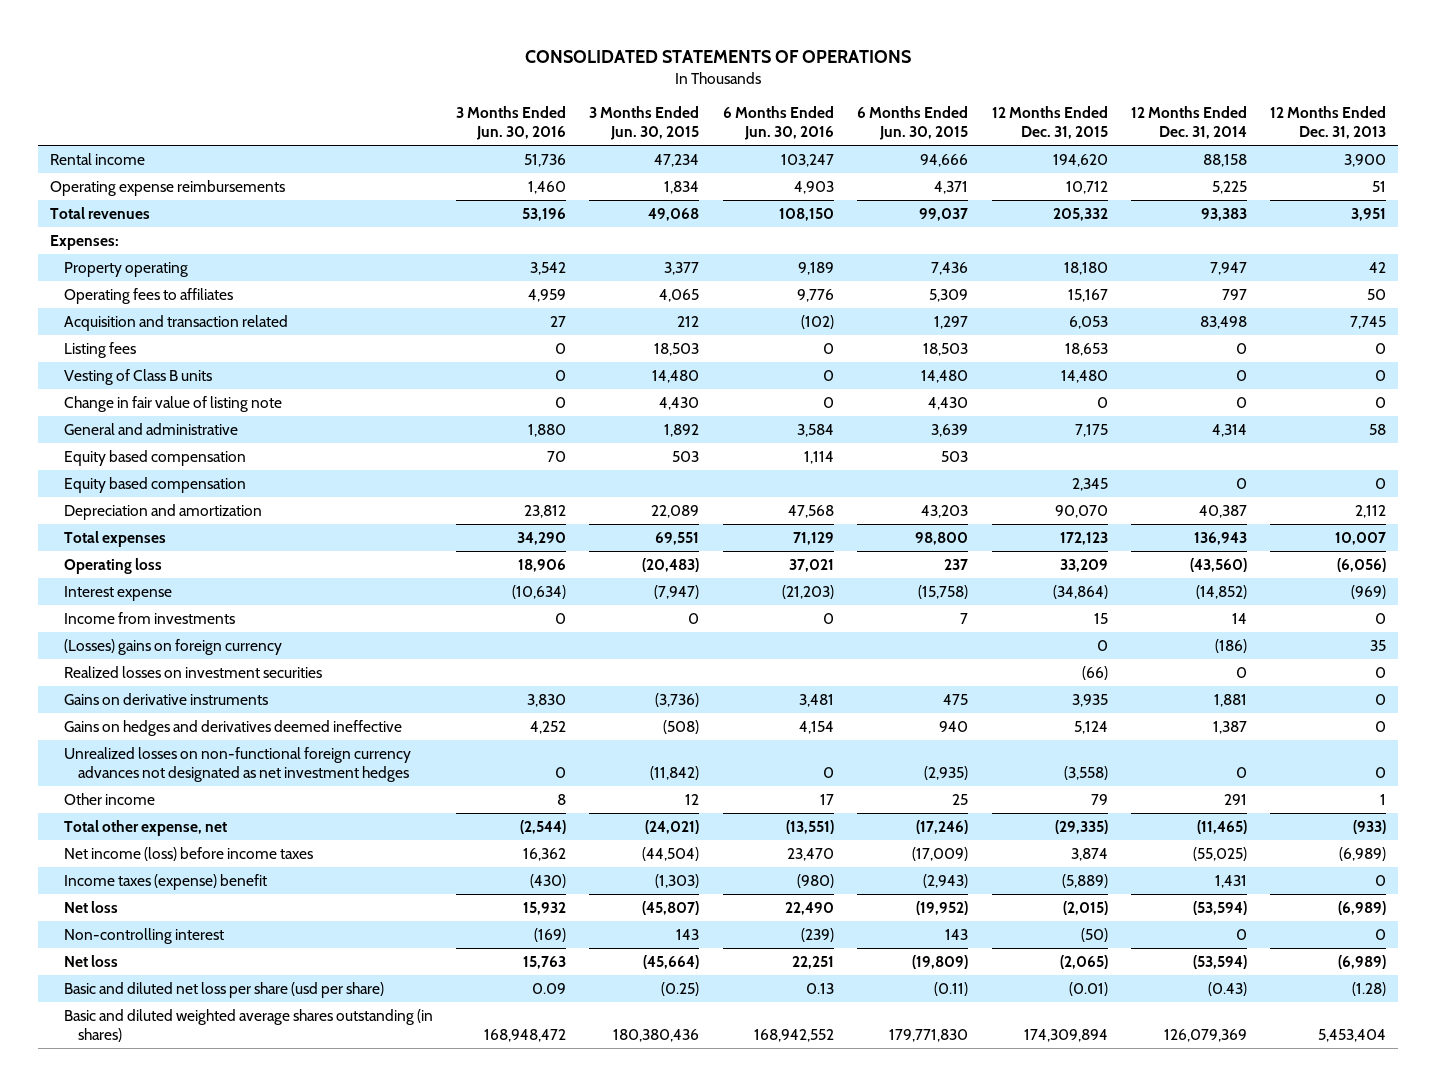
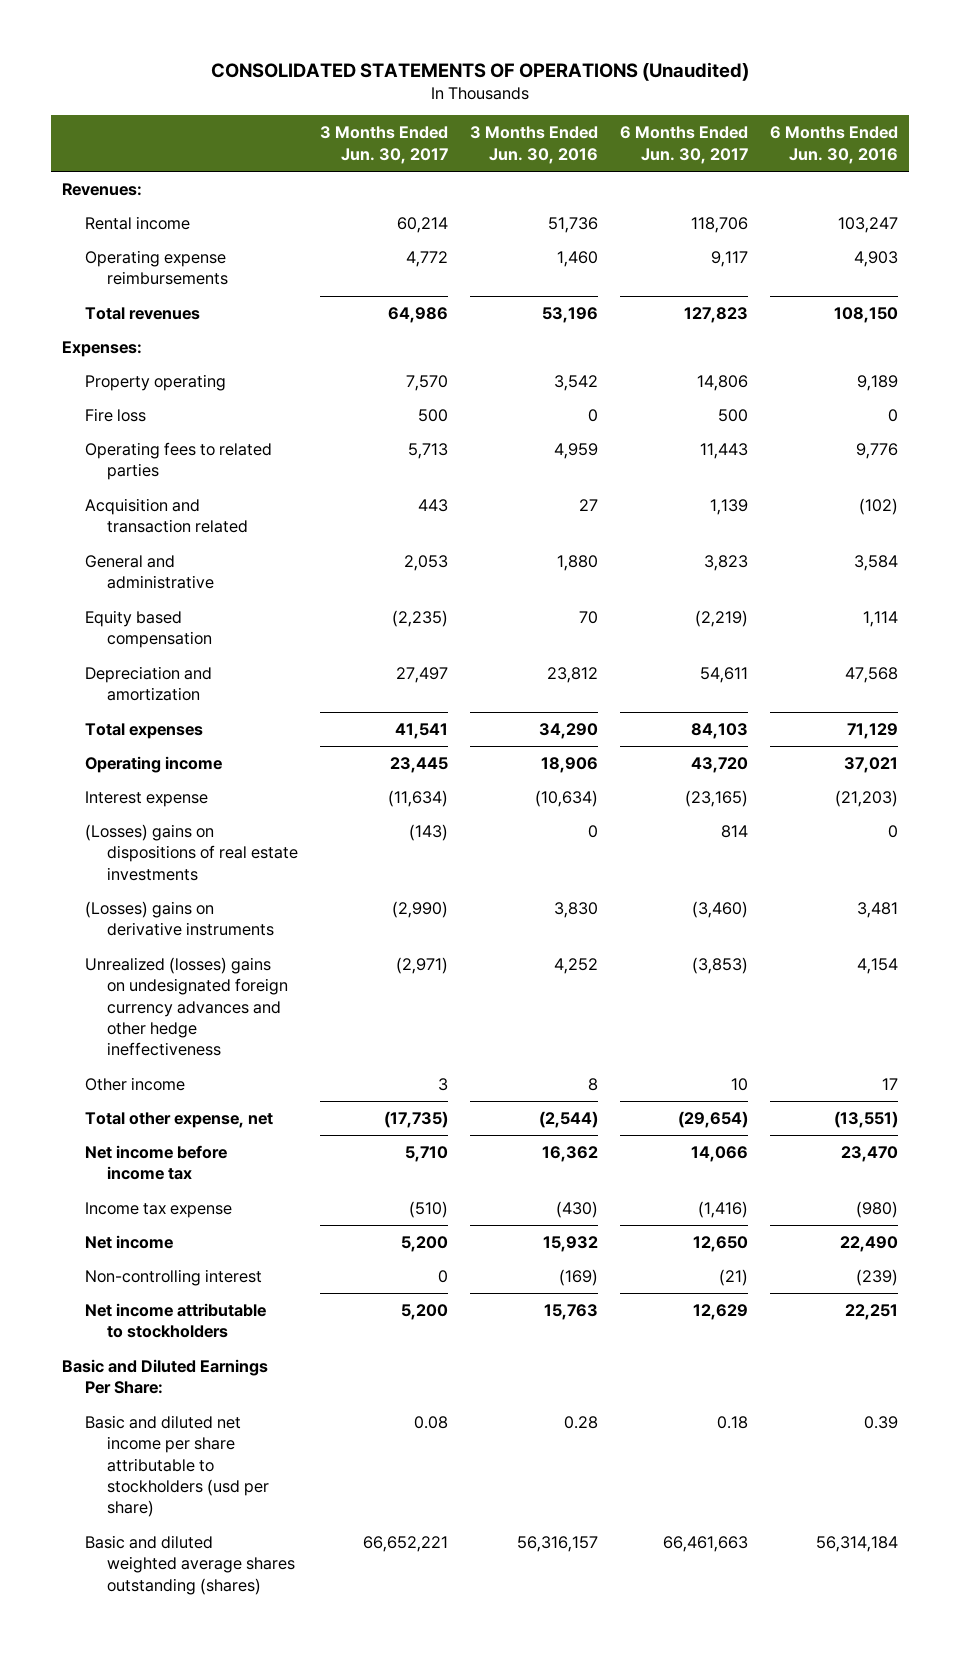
- CONSOLIDATED STATEMENTS OF OPERATIONS
+ CONSOLIDATED STATEMENTS OF OPERATIONS (Unaudited)
- | 3 Months Ended Jun. 30, 2016 | 3 Months Ended Jun. 30, 2015 | 6 Months Ended Jun. 30, 2016 | 6 Months Ended Jun. 30, 2015 | 12 Months Ended Dec. 31, 2015 | 12 Months Ended Dec. 31, 2014 | 12 Months Ended Dec. 31, 2013
+ | 3 Months Ended Jun. 30, 2017 | 3 Months Ended Jun. 30, 2016 | 6 Months Ended Jun. 30, 2017 | 6 Months Ended Jun. 30, 2016
+ Revenues:
- Operating fees to affiliates | 4,959 | 4,065 | 9,776 | 5,309 | 15,167 | 797 | 50
+ Fire loss | 500 | 0 | 500 | 0
+ Operating fees to related parties | 5,713 | 4,959 | 11,443 | 9,776
- Listing fees | 0 | 18,503 | 0 | 18,503 | 18,653 | 0 | 0
- Vesting of Class B units | 0 | 14,480 | 0 | 14,480 | 14,480 | 0 | 0
- Change in fair value of listing note | 0 | 4,430 | 0 | 4,430 | 0 | 0 | 0
- Equity based compensation | | | | | 2,345 | 0 | 0
- Operating loss | 18,906 | (20,483) | 37,021 | 237 | 33,209 | (43,560) | (6,056)
+ Operating income | 23,445 | 18,906 | 43,720 | 37,021
- Income from investments | 0 | 0 | 0 | 7 | 15 | 14 | 0
- (Losses) gains on foreign currency | | | | | 0 | (186) | 35
- Realized losses on investment securities | | | | | (66) | 0 | 0
- Gains on derivative instruments | 3,830 | (3,736) | 3,481 | 475 | 3,935 | 1,881 | 0
- Gains on hedges and derivatives deemed ineffective | 4,252 | (508) | 4,154 | 940 | 5,124 | 1,387 | 0
- Unrealized losses on non-functional foreign currency advances not designated as net investment hedges | 0 | (11,842) | 0 | (2,935) | (3,558) | 0 | 0
+ (Losses) gains on dispositions of real estate investments | (143) | 0 | 814 | 0
+ (Losses) gains on derivative instruments | (2,990) | 3,830 | (3,460) | 3,481
+ Unrealized (losses) gains on undesignated foreign currency advances and other hedge ineffectiveness | (2,971) | 4,252 | (3,853) | 4,154
- Net income (loss) before income taxes | 16,362 | (44,504) | 23,470 | (17,009) | 3,874 | (55,025) | (6,989)
- Income taxes (expense) benefit | (430) | (1,303) | (980) | (2,943) | (5,889) | 1,431 | 0
- Net loss | 15,932 | (45,807) | 22,490 | (19,952) | (2,015) | (53,594) | (6,989)
+ Net income before income tax | 5,710 | 16,362 | 14,066 | 23,470
+ Income tax expense | (510) | (430) | (1,416) | (980)
+ Net income | 5,200 | 15,932 | 12,650 | 22,490
- Net loss | 15,763 | (45,664) | 22,251 | (19,809) | (2,065) | (53,594) | (6,989)
- Basic and diluted net loss per share (usd per share) | 0.09 | (0.25) | 0.13 | (0.11) | (0.01) | (0.43) | (1.28)
- Basic and diluted weighted average shares outstanding (in shares) | 168,948,472 | 180,380,436 | 168,942,552 | 179,771,830 | 174,309,894 | 126,079,369 | 5,453,404
+ Net income attributable to stockholders | 5,200 | 15,763 | 12,629 | 22,251
+ Basic and Diluted Earnings Per Share:
+ Basic and diluted net income per share attributable to stockholders (usd per share) | 0.08 | 0.28 | 0.18 | 0.39
+ Basic and diluted weighted average shares outstanding (shares) | 66,652,221 | 56,316,157 | 66,461,663 | 56,314,184

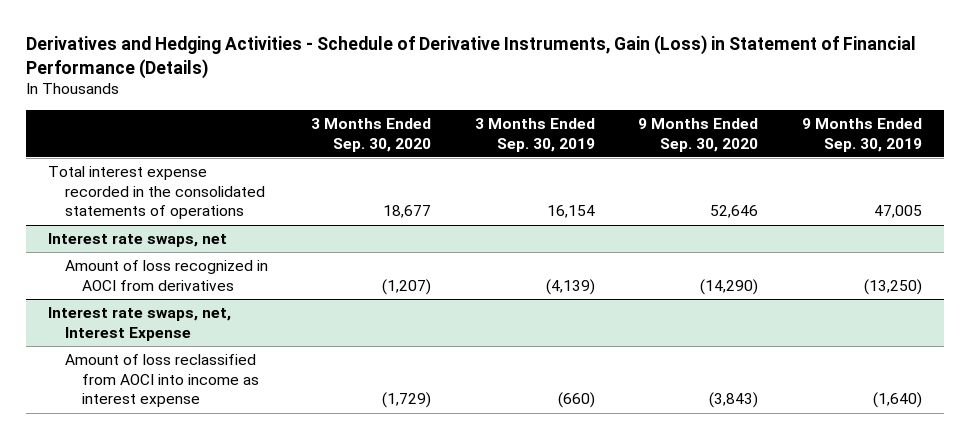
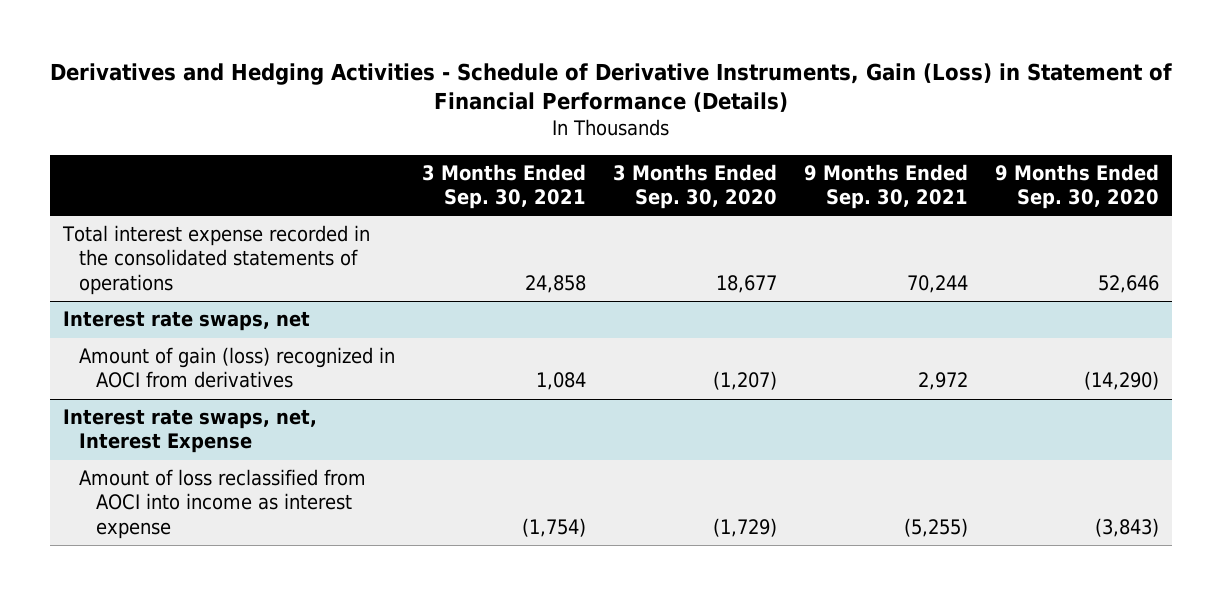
- | 3 Months Ended Sep. 30, 2020 | 3 Months Ended Sep. 30, 2019 | 9 Months Ended Sep. 30, 2020 | 9 Months Ended Sep. 30, 2019
+ | 3 Months Ended Sep. 30, 2021 | 3 Months Ended Sep. 30, 2020 | 9 Months Ended Sep. 30, 2021 | 9 Months Ended Sep. 30, 2020
@ Interest rate swaps, net
- Amount of loss recognized in AOCI from derivatives | (1,207) | (4,139) | (14,290) | (13,250)
+ Amount of gain (loss) recognized in AOCI from derivatives | 1,084 | (1,207) | 2,972 | (14,290)

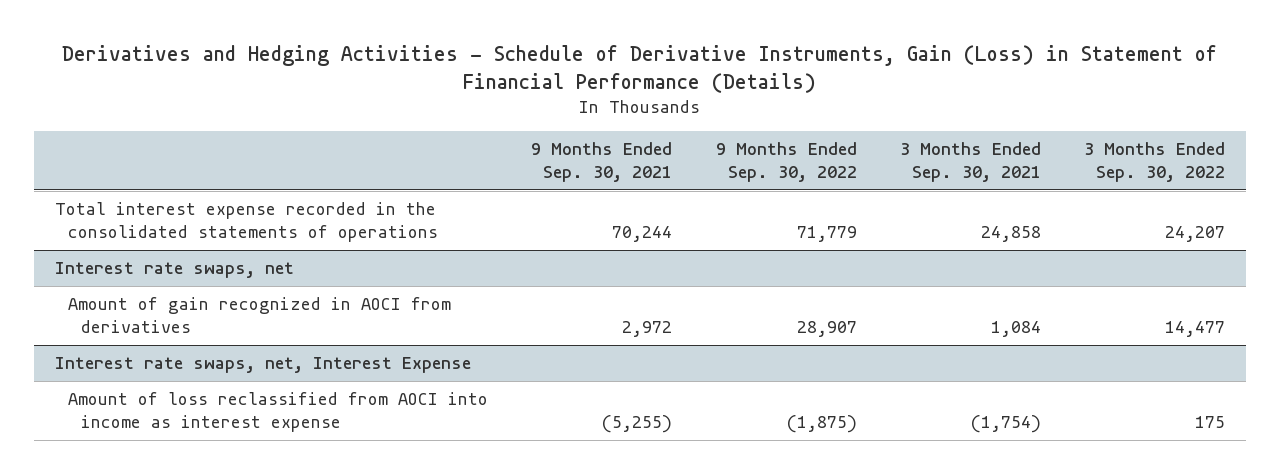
- | 3 Months Ended Sep. 30, 2021 | 3 Months Ended Sep. 30, 2020 | 9 Months Ended Sep. 30, 2021 | 9 Months Ended Sep. 30, 2020
+ | 9 Months Ended Sep. 30, 2021 | 9 Months Ended Sep. 30, 2022 | 3 Months Ended Sep. 30, 2021 | 3 Months Ended Sep. 30, 2022
@ Interest rate swaps, net
- Amount of gain (loss) recognized in AOCI from derivatives | 1,084 | (1,207) | 2,972 | (14,290)
+ Amount of gain recognized in AOCI from derivatives | 2,972 | 28,907 | 1,084 | 14,477

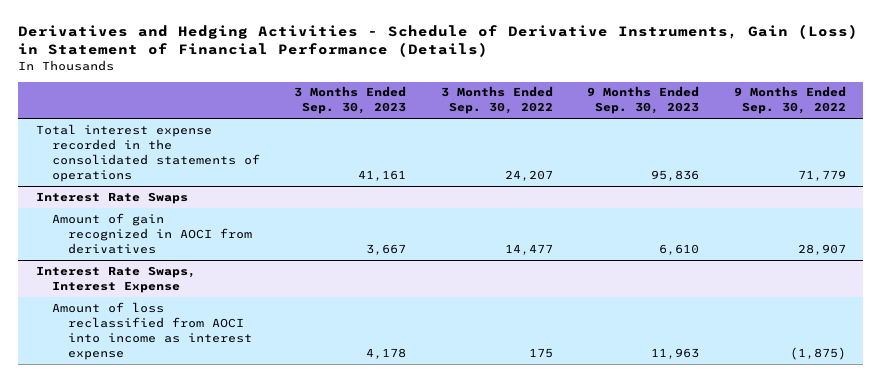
- | 9 Months Ended Sep. 30, 2021 | 9 Months Ended Sep. 30, 2022 | 3 Months Ended Sep. 30, 2021 | 3 Months Ended Sep. 30, 2022
+ | 3 Months Ended Sep. 30, 2023 | 3 Months Ended Sep. 30, 2022 | 9 Months Ended Sep. 30, 2023 | 9 Months Ended Sep. 30, 2022
- Interest rate swaps, net
+ Interest Rate Swaps
- Interest rate swaps, net, Interest Expense
+ Interest Rate Swaps, Interest Expense

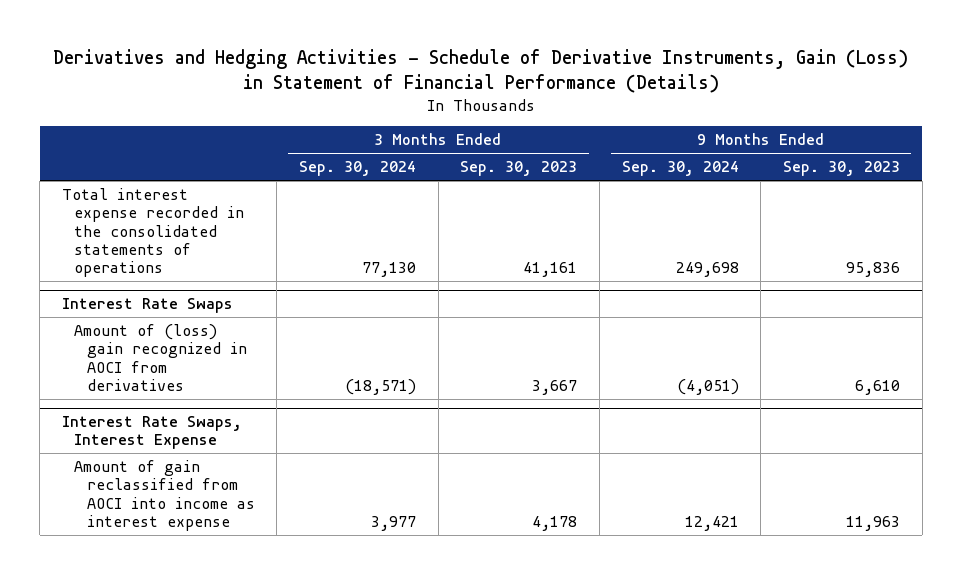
- | 3 Months Ended Sep. 30, 2023 | 3 Months Ended Sep. 30, 2022 | 9 Months Ended Sep. 30, 2023 | 9 Months Ended Sep. 30, 2022
+ | 3 Months Ended Sep. 30, 2024 | 3 Months Ended Sep. 30, 2023 | 9 Months Ended Sep. 30, 2024 | 9 Months Ended Sep. 30, 2023
@ Interest Rate Swaps
- Amount of gain recognized in AOCI from derivatives | 3,667 | 14,477 | 6,610 | 28,907
+ Amount of (loss) gain recognized in AOCI from derivatives | (18,571) | 3,667 | (4,051) | 6,610
@ Interest Rate Swaps, Interest Expense
- Amount of loss reclassified from AOCI into income as interest expense | 4,178 | 175 | 11,963 | (1,875)
+ Amount of gain reclassified from AOCI into income as interest expense | 3,977 | 4,178 | 12,421 | 11,963

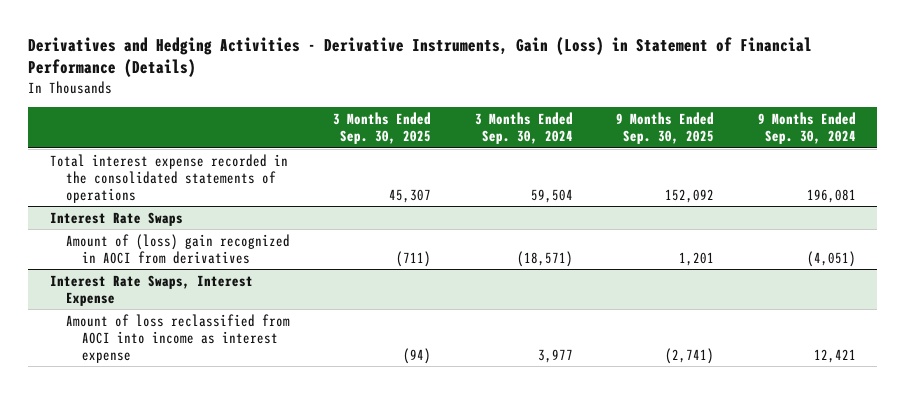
- Derivatives and Hedging Activities - Schedule of Derivative Instruments, Gain (Loss) in Statement of Financial Performance (Details)
+ Derivatives and Hedging Activities - Derivative Instruments, Gain (Loss) in Statement of Financial Performance (Details)
- | 3 Months Ended Sep. 30, 2024 | 3 Months Ended Sep. 30, 2023 | 9 Months Ended Sep. 30, 2024 | 9 Months Ended Sep. 30, 2023
+ | 3 Months Ended Sep. 30, 2025 | 3 Months Ended Sep. 30, 2024 | 9 Months Ended Sep. 30, 2025 | 9 Months Ended Sep. 30, 2024
- Total interest expense recorded in the consolidated statements of operations | 77,130 | 41,161 | 249,698 | 95,836
+ Total interest expense recorded in the consolidated statements of operations | 45,307 | 59,504 | 152,092 | 196,081
@ Interest Rate Swaps, Interest Expense
- Amount of gain reclassified from AOCI into income as interest expense | 3,977 | 4,178 | 12,421 | 11,963
+ Amount of loss reclassified from AOCI into income as interest expense | (94) | 3,977 | (2,741) | 12,421

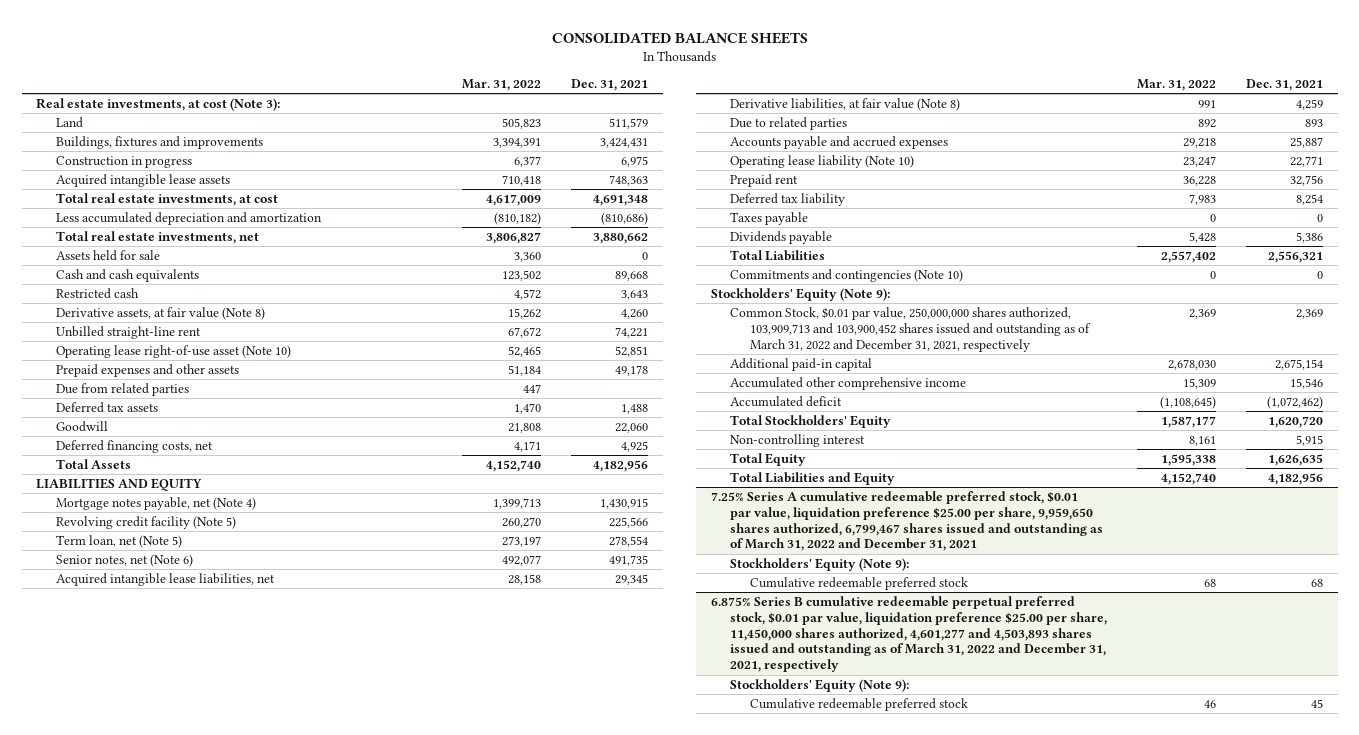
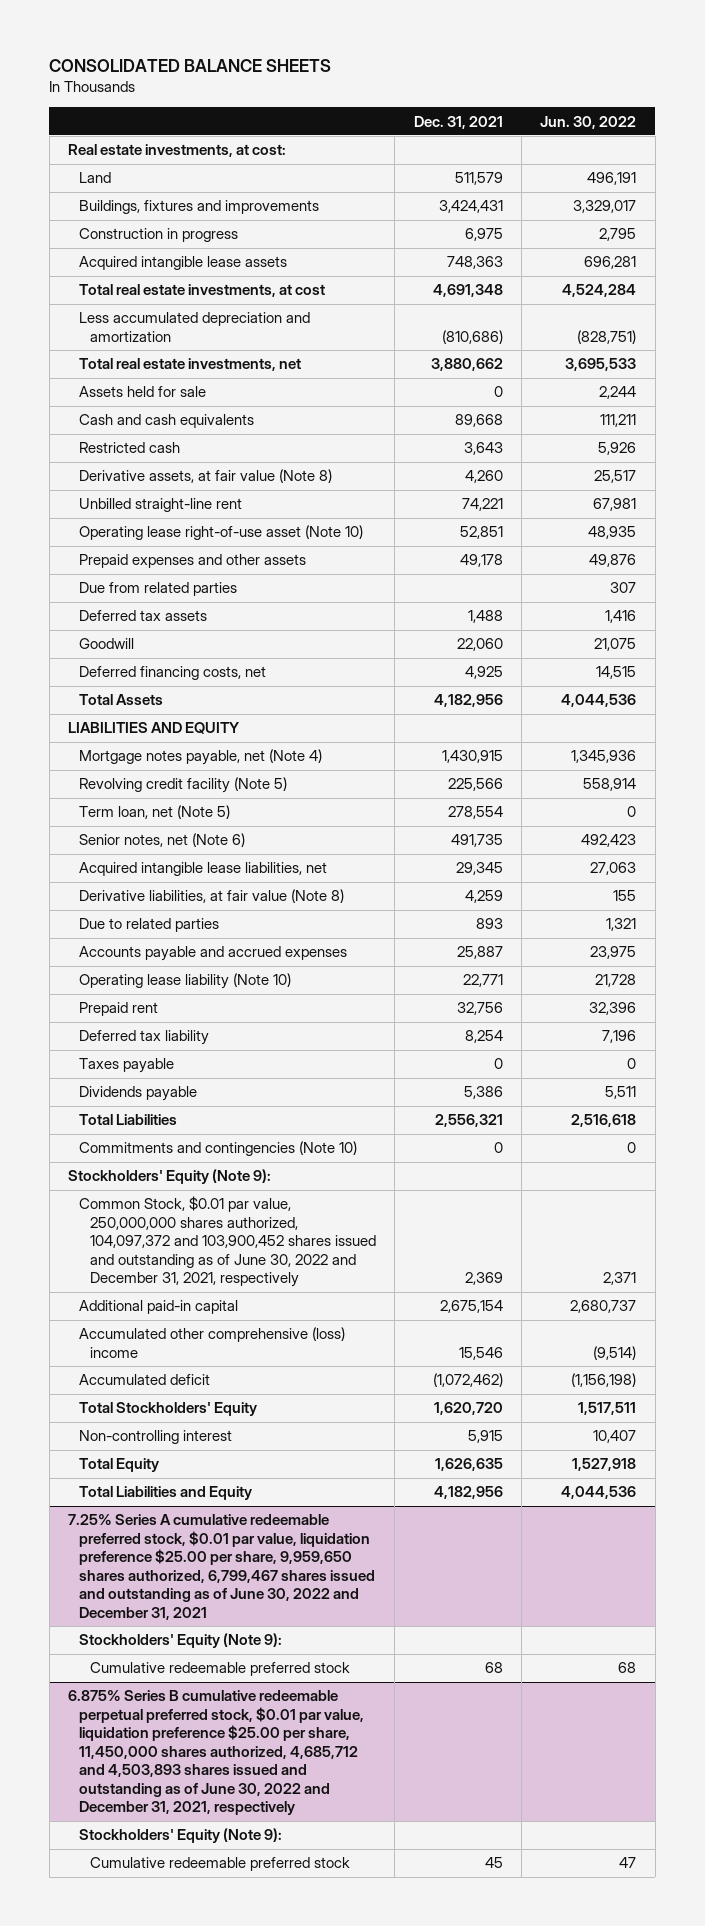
- | Mar. 31, 2022 | Dec. 31, 2021
+ | Dec. 31, 2021 | Jun. 30, 2022
- Real estate investments, at cost (Note 3):
+ Real estate investments, at cost:
- Common Stock, $0.01 par value, 250,000,000 shares authorized, 103,909,713 and 103,900,452 shares issued and outstanding as of March 31, 2022 and December 31, 2021, respectively | 2,369 | 2,369
+ Common Stock, $0.01 par value, 250,000,000 shares authorized, 104,097,372 and 103,900,452 shares issued and outstanding as of June 30, 2022 and December 31, 2021, respectively | 2,369 | 2,371
- Accumulated other comprehensive income | 15,309 | 15,546
+ Accumulated other comprehensive (loss) income | 15,546 | (9,514)
- 7.25% Series A cumulative redeemable preferred stock, $0.01 par value, liquidation preference $25.00 per share, 9,959,650 shares authorized, 6,799,467 shares issued and outstanding as of March 31, 2022 and December 31, 2021
+ 7.25% Series A cumulative redeemable preferred stock, $0.01 par value, liquidation preference $25.00 per share, 9,959,650 shares authorized, 6,799,467 shares issued and outstanding as of June 30, 2022 and December 31, 2021
- 6.875% Series B cumulative redeemable perpetual preferred stock, $0.01 par value, liquidation preference $25.00 per share, 11,450,000 shares authorized, 4,601,277 and 4,503,893 shares issued and outstanding as of March 31, 2022 and December 31, 2021, respectively
+ 6.875% Series B cumulative redeemable perpetual preferred stock, $0.01 par value, liquidation preference $25.00 per share, 11,450,000 shares authorized, 4,685,712 and 4,503,893 shares issued and outstanding as of June 30, 2022 and December 31, 2021, respectively

